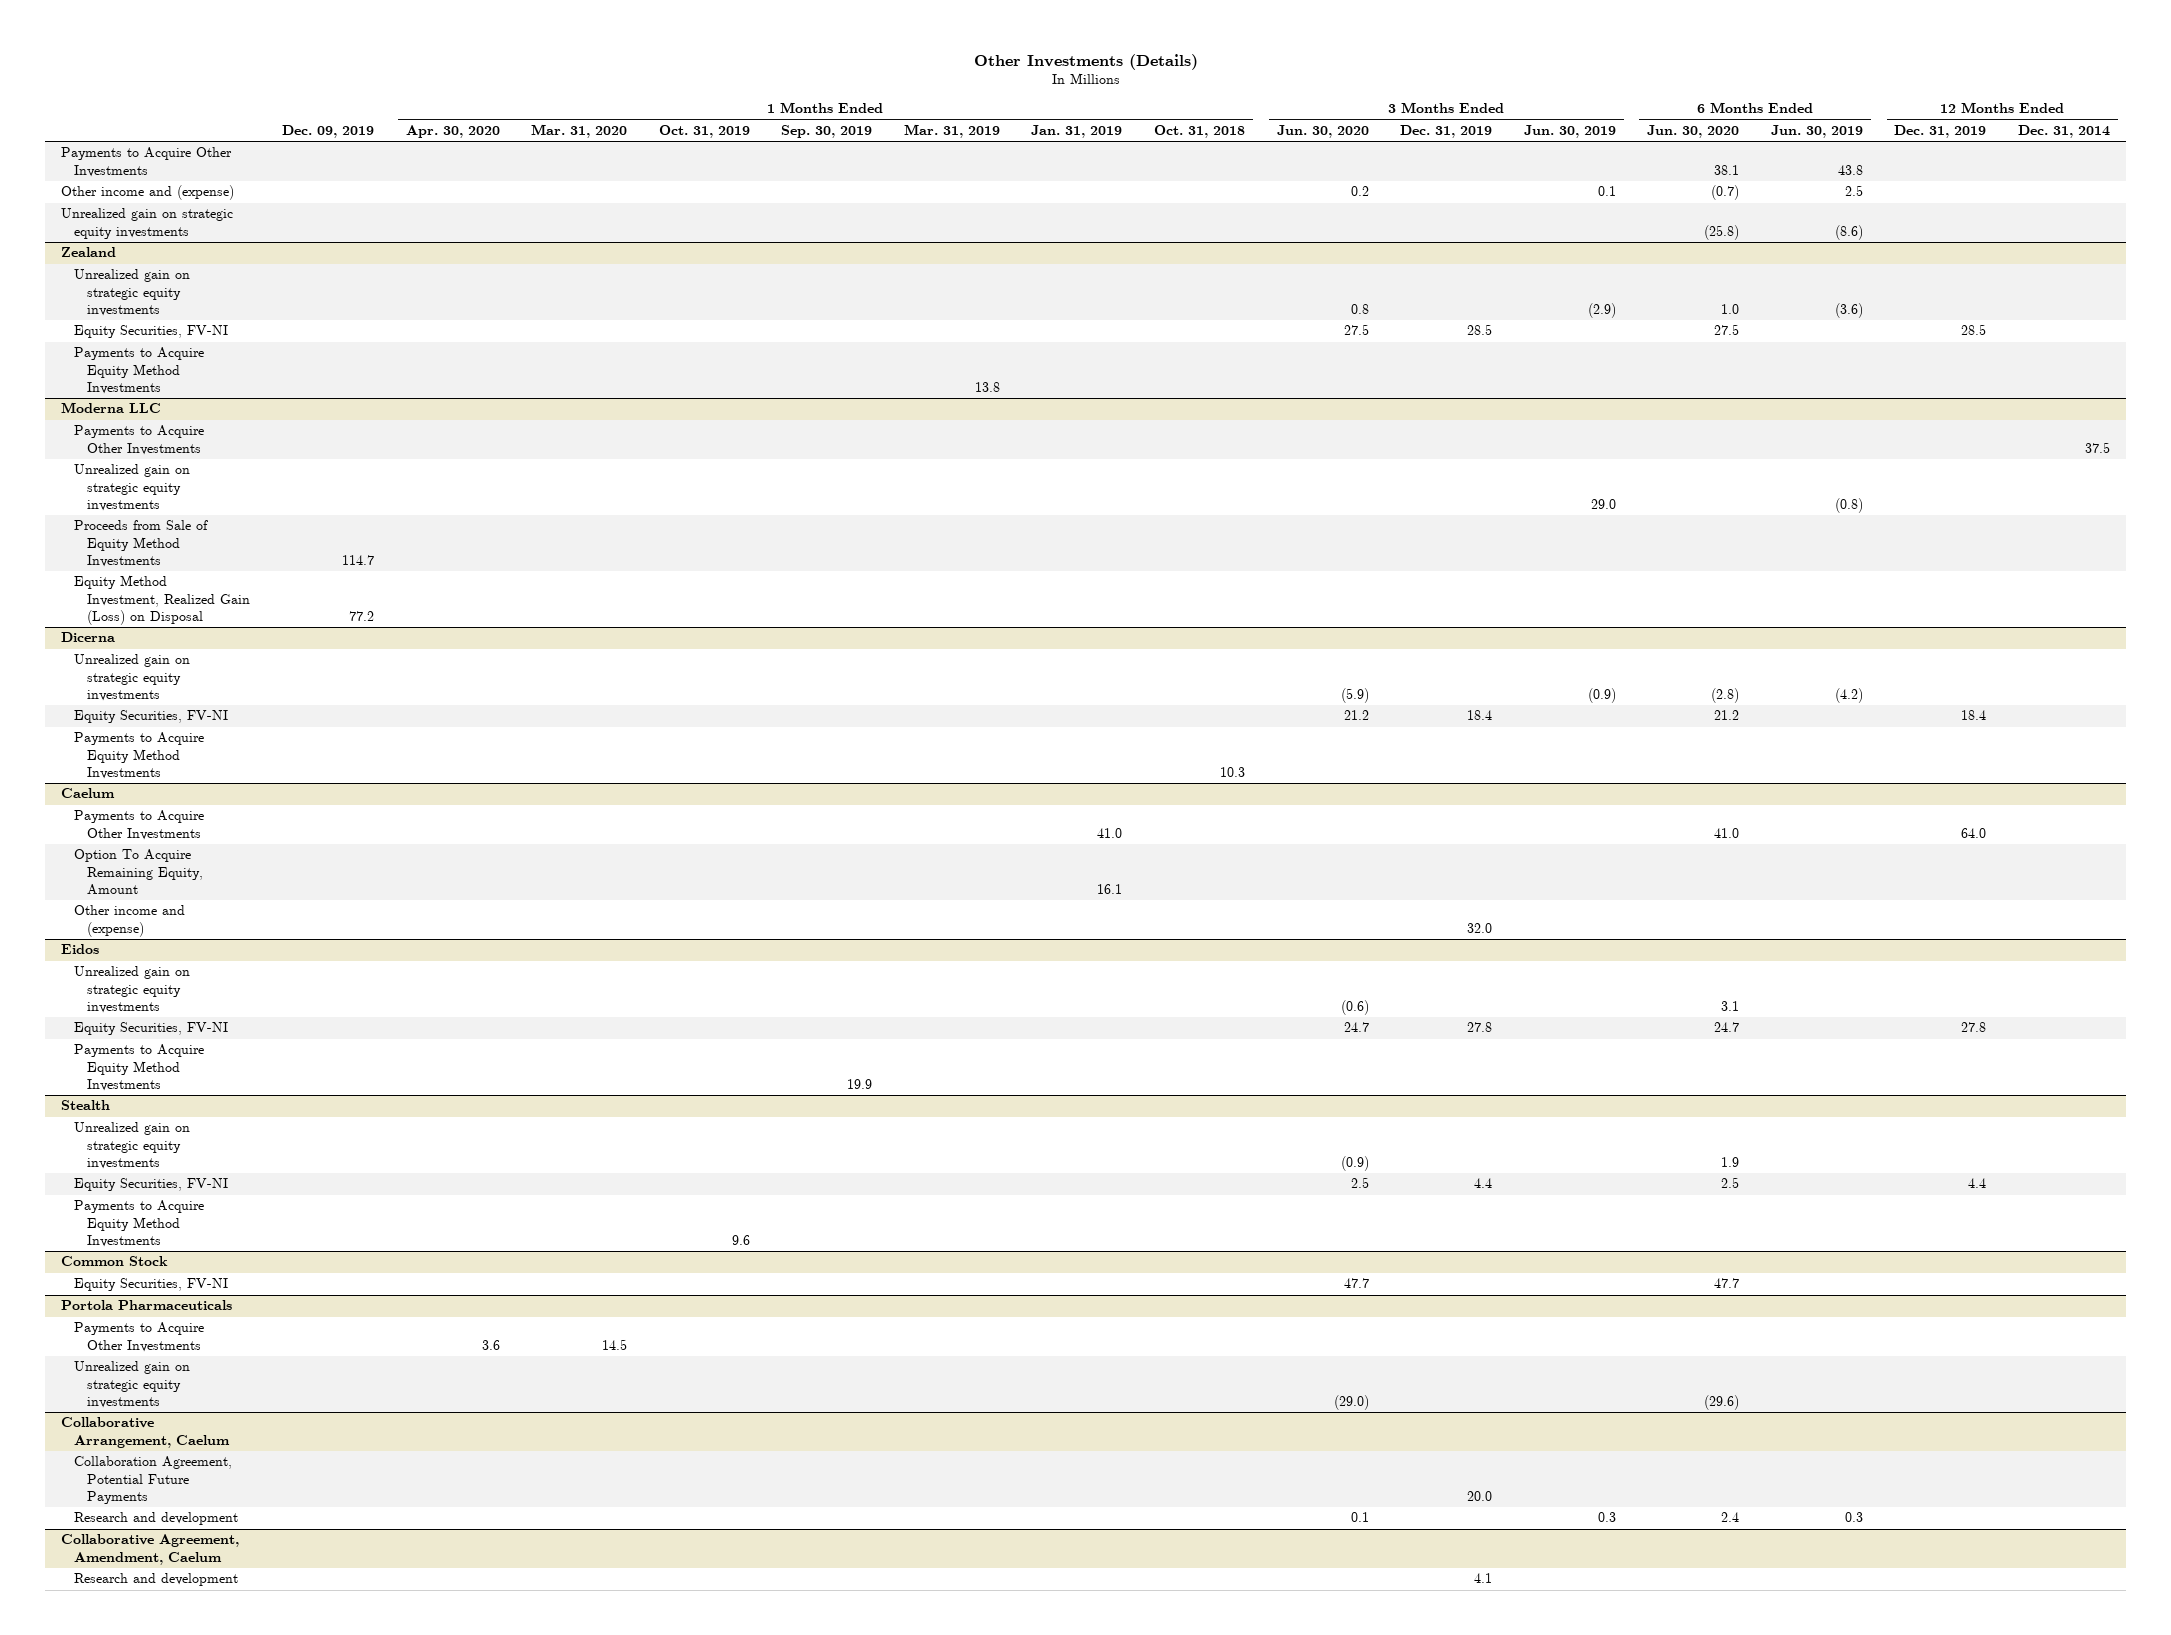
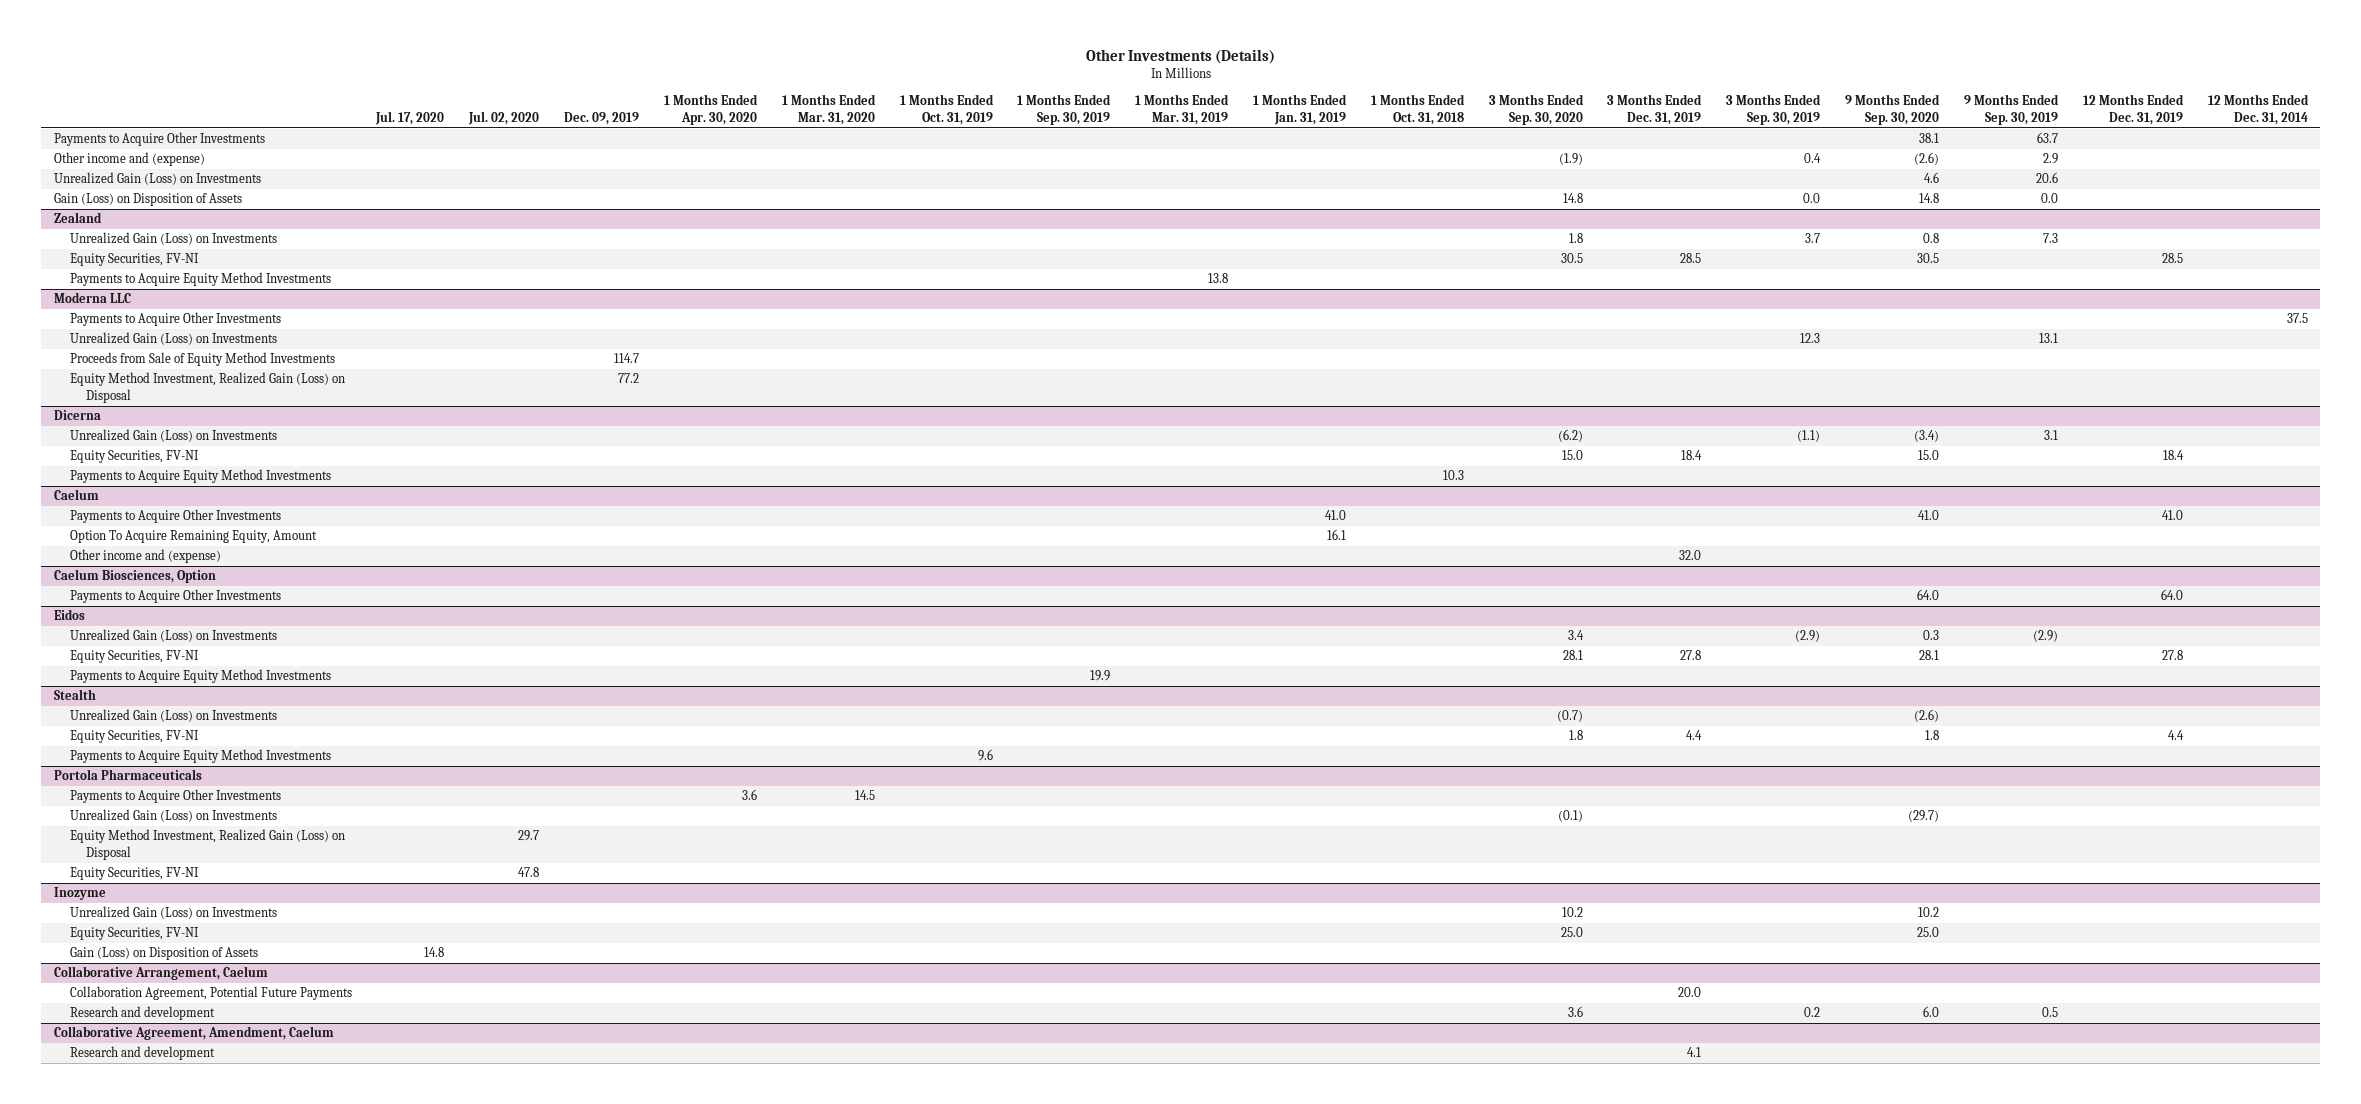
- | Dec. 09, 2019 | 1 Months Ended Apr. 30, 2020 | 1 Months Ended Mar. 31, 2020 | 1 Months Ended Oct. 31, 2019 | 1 Months Ended Sep. 30, 2019 | 1 Months Ended Mar. 31, 2019 | 1 Months Ended Jan. 31, 2019 | 1 Months Ended Oct. 31, 2018 | 3 Months Ended Jun. 30, 2020 | 3 Months Ended Dec. 31, 2019 | 3 Months Ended Jun. 30, 2019 | 6 Months Ended Jun. 30, 2020 | 6 Months Ended Jun. 30, 2019 | 12 Months Ended Dec. 31, 2019 | 12 Months Ended Dec. 31, 2014
+ | Jul. 17, 2020 | Jul. 02, 2020 | Dec. 09, 2019 | 1 Months Ended Apr. 30, 2020 | 1 Months Ended Mar. 31, 2020 | 1 Months Ended Oct. 31, 2019 | 1 Months Ended Sep. 30, 2019 | 1 Months Ended Mar. 31, 2019 | 1 Months Ended Jan. 31, 2019 | 1 Months Ended Oct. 31, 2018 | 3 Months Ended Sep. 30, 2020 | 3 Months Ended Dec. 31, 2019 | 3 Months Ended Sep. 30, 2019 | 9 Months Ended Sep. 30, 2020 | 9 Months Ended Sep. 30, 2019 | 12 Months Ended Dec. 31, 2019 | 12 Months Ended Dec. 31, 2014
- Unrealized gain on strategic equity investments | | | | | | | | | | | | (25.8) | (8.6) | |
+ Unrealized Gain (Loss) on Investments | | | | | | | | | | | | | | 4.6 | 20.6 | |
+ Gain (Loss) on Disposition of Assets | | | | | | | | | | | 14.8 | | 0.0 | 14.8 | 0.0 | |
@ Zealand
- Unrealized gain on strategic equity investments | | | | | | | | | 0.8 | | (2.9) | 1.0 | (3.6) | |
+ Unrealized Gain (Loss) on Investments | | | | | | | | | | | 1.8 | | 3.7 | 0.8 | 7.3 | |
@ Moderna LLC
- Unrealized gain on strategic equity investments | | | | | | | | | | | 29.0 | | (0.8) | |
+ Unrealized Gain (Loss) on Investments | | | | | | | | | | | | | 12.3 | | 13.1 | |
@ Dicerna
- Unrealized gain on strategic equity investments | | | | | | | | | (5.9) | | (0.9) | (2.8) | (4.2) | |
+ Unrealized Gain (Loss) on Investments | | | | | | | | | | | (6.2) | | (1.1) | (3.4) | 3.1 | |
@ Caelum
- Payments to Acquire Other Investments | | | | | | | 41.0 | | | | | 41.0 | | 64.0 |
+ Payments to Acquire Other Investments | | | | | | | | | 41.0 | | | | | 41.0 | | 41.0 |
+ Caelum Biosciences, Option
+ Payments to Acquire Other Investments | | | | | | | | | | | | | | 64.0 | | 64.0 |
@ Eidos
- Unrealized gain on strategic equity investments | | | | | | | | | (0.6) | | | 3.1 | | |
+ Unrealized Gain (Loss) on Investments | | | | | | | | | | | 3.4 | | (2.9) | 0.3 | (2.9) | |
@ Stealth
- Unrealized gain on strategic equity investments | | | | | | | | | (0.9) | | | 1.9 | | |
+ Unrealized Gain (Loss) on Investments | | | | | | | | | | | (0.7) | | | (2.6) | | |
- Common Stock
- Equity Securities, FV-NI | | | | | | | | | 47.7 | | | 47.7 | | |
@ Portola Pharmaceuticals
- Unrealized gain on strategic equity investments | | | | | | | | | (29.0) | | | (29.6) | | |
+ Unrealized Gain (Loss) on Investments | | | | | | | | | | | (0.1) | | | (29.7) | | |
+ Equity Method Investment, Realized Gain (Loss) on Disposal | | 29.7 | | | | | | | | | | | | | | |
+ Equity Securities, FV-NI | | 47.8 | | | | | | | | | | | | | | |
+ Inozyme
+ Unrealized Gain (Loss) on Investments | | | | | | | | | | | 10.2 | | | 10.2 | | |
+ Equity Securities, FV-NI | | | | | | | | | | | 25.0 | | | 25.0 | | |
+ Gain (Loss) on Disposition of Assets | 14.8 | | | | | | | | | | | | | | | |

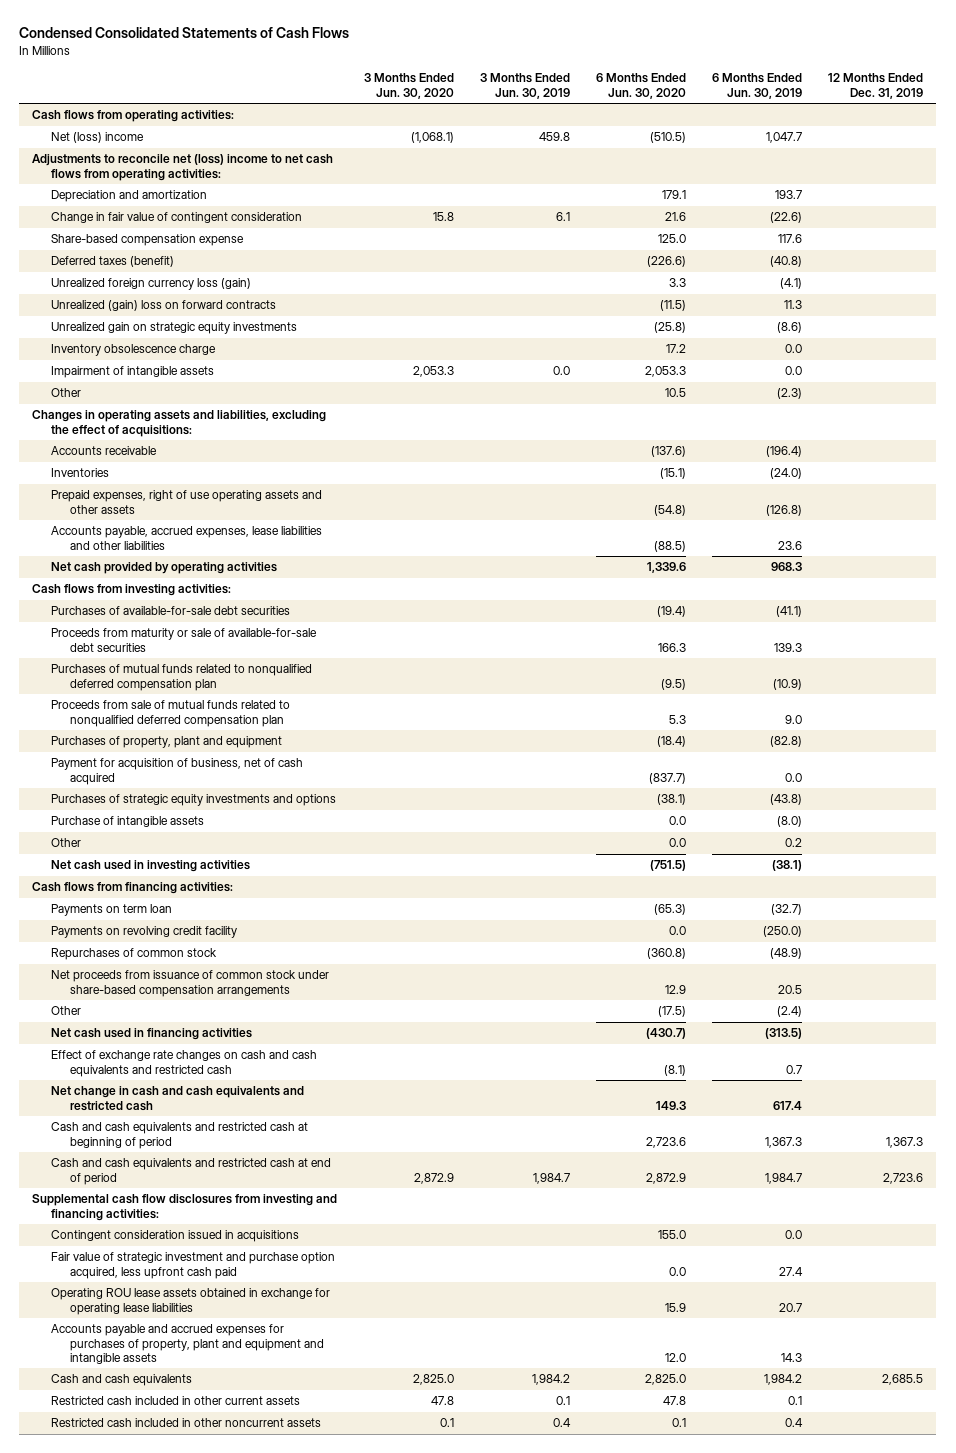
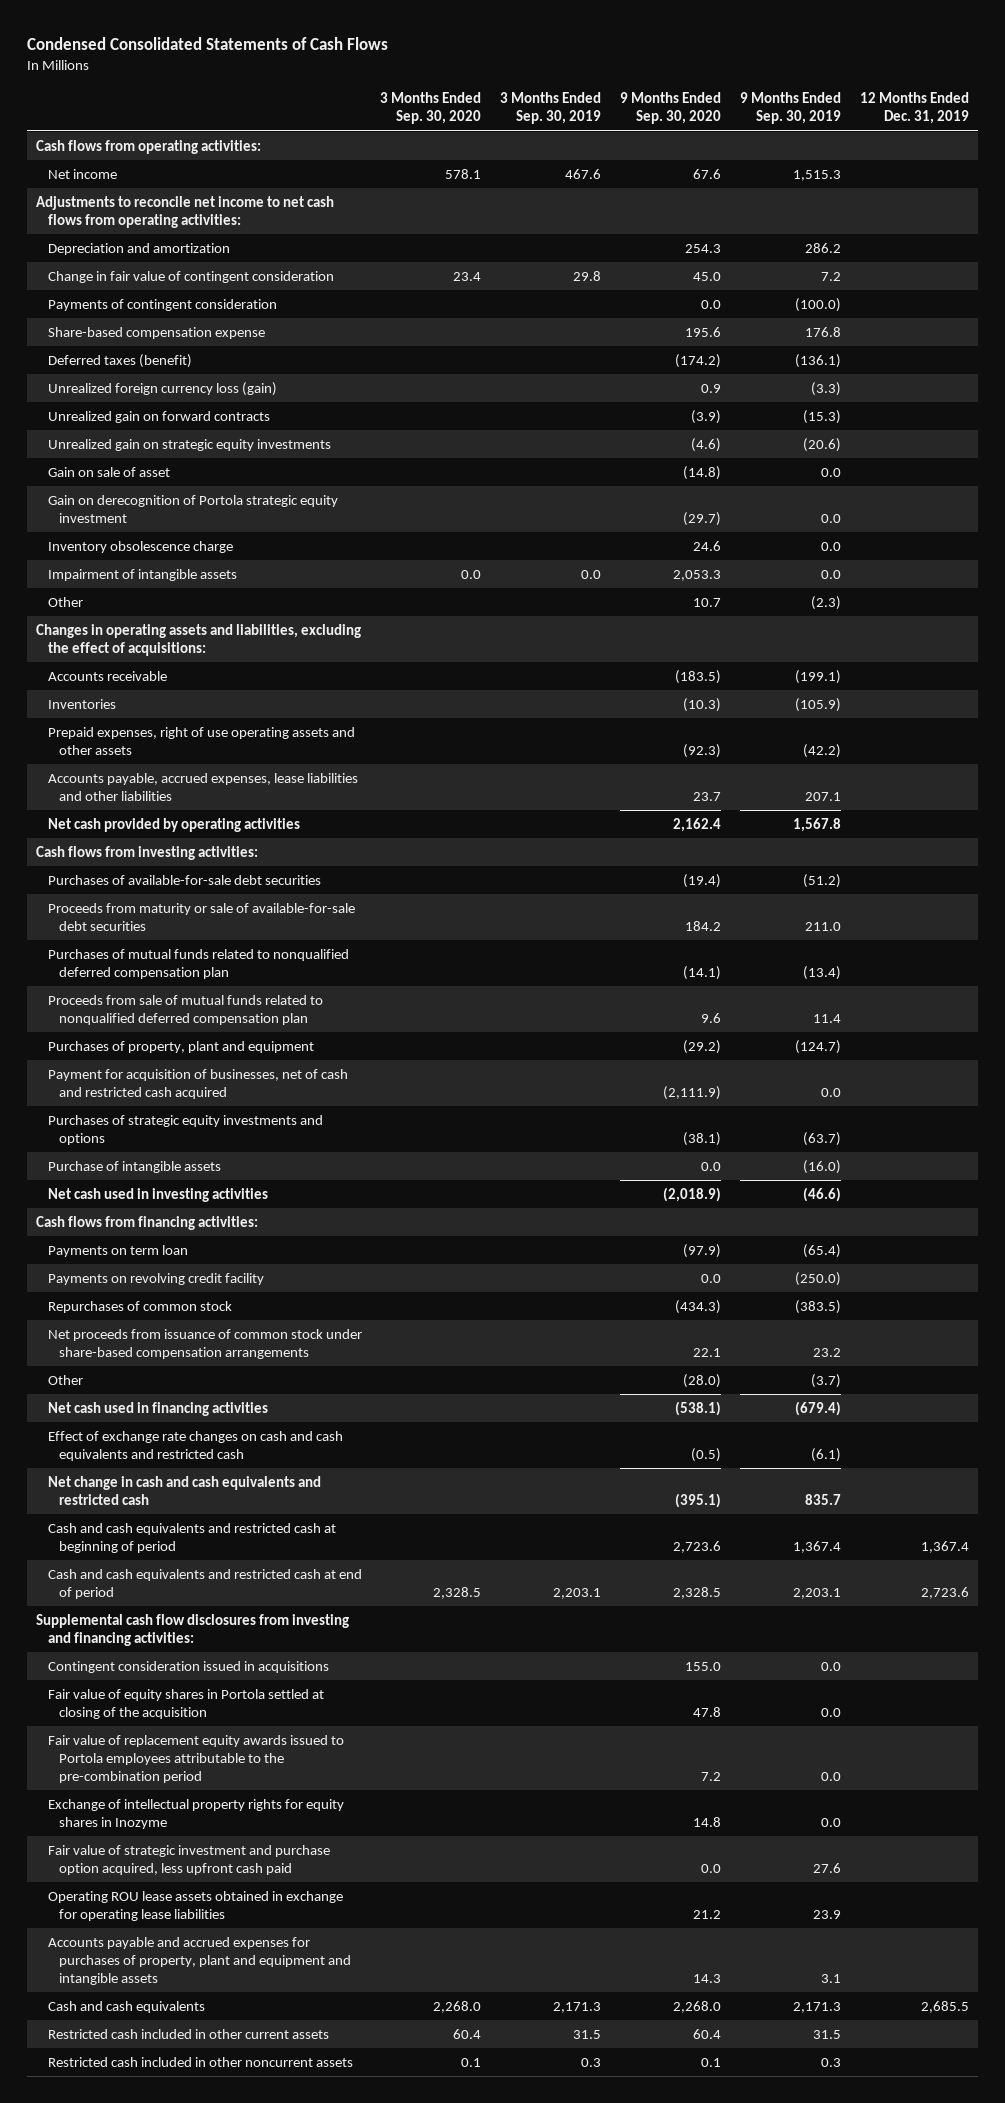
- | 3 Months Ended Jun. 30, 2020 | 3 Months Ended Jun. 30, 2019 | 6 Months Ended Jun. 30, 2020 | 6 Months Ended Jun. 30, 2019 | 12 Months Ended Dec. 31, 2019
+ | 3 Months Ended Sep. 30, 2020 | 3 Months Ended Sep. 30, 2019 | 9 Months Ended Sep. 30, 2020 | 9 Months Ended Sep. 30, 2019 | 12 Months Ended Dec. 31, 2019
- Net (loss) income | (1,068.1) | 459.8 | (510.5) | 1,047.7 |
- Adjustments to reconcile net (loss) income to net cash flows from operating activities:
+ Net income | 578.1 | 467.6 | 67.6 | 1,515.3 |
+ Adjustments to reconcile net income to net cash flows from operating activities:
+ Payments of contingent consideration | | | 0.0 | (100.0) |
- Unrealized (gain) loss on forward contracts | | | (11.5) | 11.3 |
+ Unrealized gain on forward contracts | | | (3.9) | (15.3) |
+ Gain on sale of asset | | | (14.8) | 0.0 |
+ Gain on derecognition of Portola strategic equity investment | | | (29.7) | 0.0 |
- Payment for acquisition of business, net of cash acquired | | | (837.7) | 0.0 |
+ Payment for acquisition of businesses, net of cash and restricted cash acquired | | | (2,111.9) | 0.0 |
- Other | | | 0.0 | 0.2 |
- Cash and cash equivalents and restricted cash at beginning of period | | | 2,723.6 | 1,367.3 | 1,367.3
+ Cash and cash equivalents and restricted cash at beginning of period | | | 2,723.6 | 1,367.4 | 1,367.4
+ Fair value of equity shares in Portola settled at closing of the acquisition | | | 47.8 | 0.0 |
+ Fair value of replacement equity awards issued to Portola employees attributable to the pre-combination period | | | 7.2 | 0.0 |
+ Exchange of intellectual property rights for equity shares in Inozyme | | | 14.8 | 0.0 |

